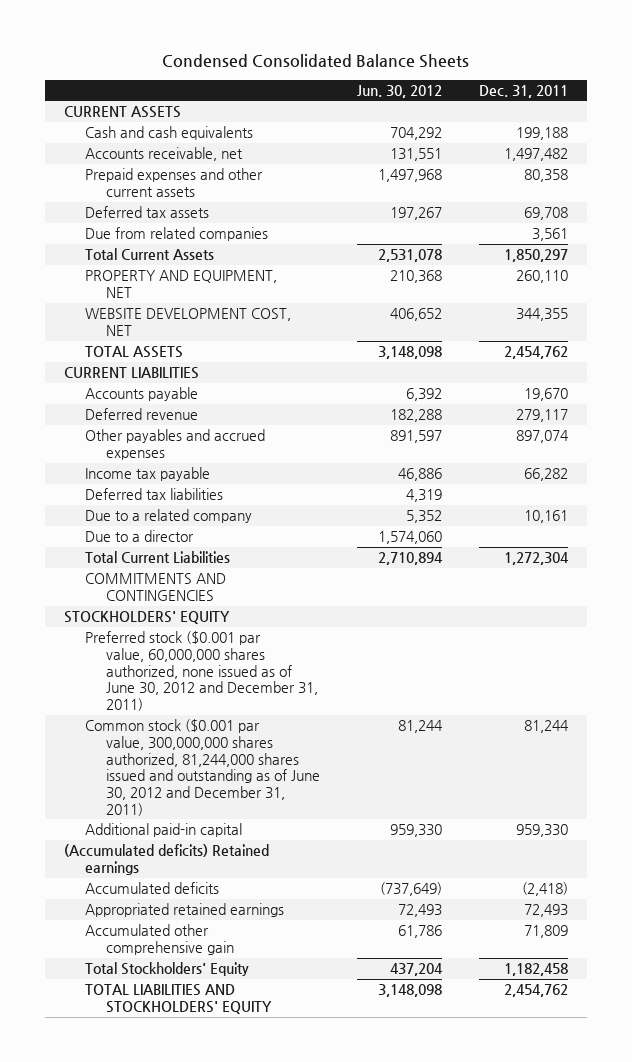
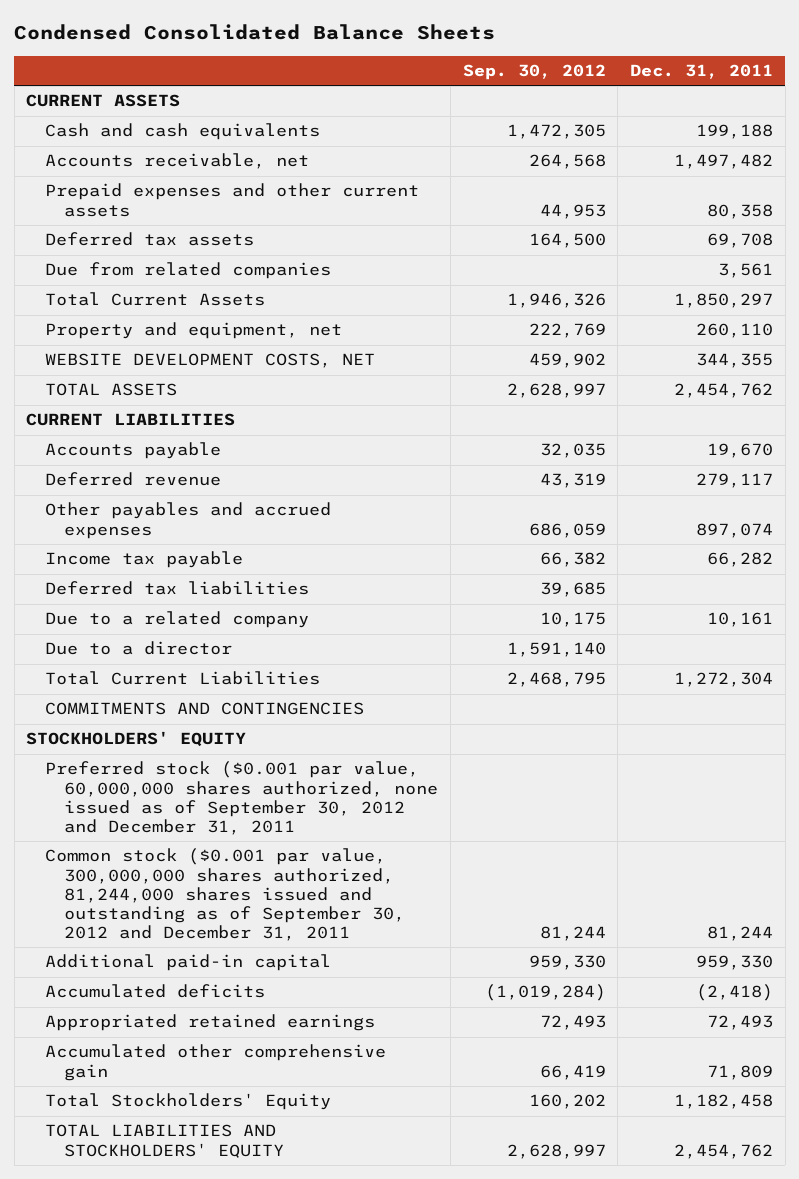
- | Jun. 30, 2012 | Dec. 31, 2011
+ | Sep. 30, 2012 | Dec. 31, 2011
- PROPERTY AND EQUIPMENT, NET | 210,368 | 260,110
- WEBSITE DEVELOPMENT COST, NET | 406,652 | 344,355
+ Property and equipment, net | 222,769 | 260,110
+ WEBSITE DEVELOPMENT COSTS, NET | 459,902 | 344,355
- Preferred stock ($0.001 par value, 60,000,000 shares authorized, none issued as of June 30, 2012 and December 31, 2011)
- Common stock ($0.001 par value, 300,000,000 shares authorized, 81,244,000 shares issued and outstanding as of June 30, 2012 and December 31, 2011) | 81,244 | 81,244
+ Preferred stock ($0.001 par value, 60,000,000 shares authorized, none issued as of September 30, 2012 and December 31, 2011
+ Common stock ($0.001 par value, 300,000,000 shares authorized, 81,244,000 shares issued and outstanding as of September 30, 2012 and December 31, 2011 | 81,244 | 81,244
- (Accumulated deficits) Retained earnings

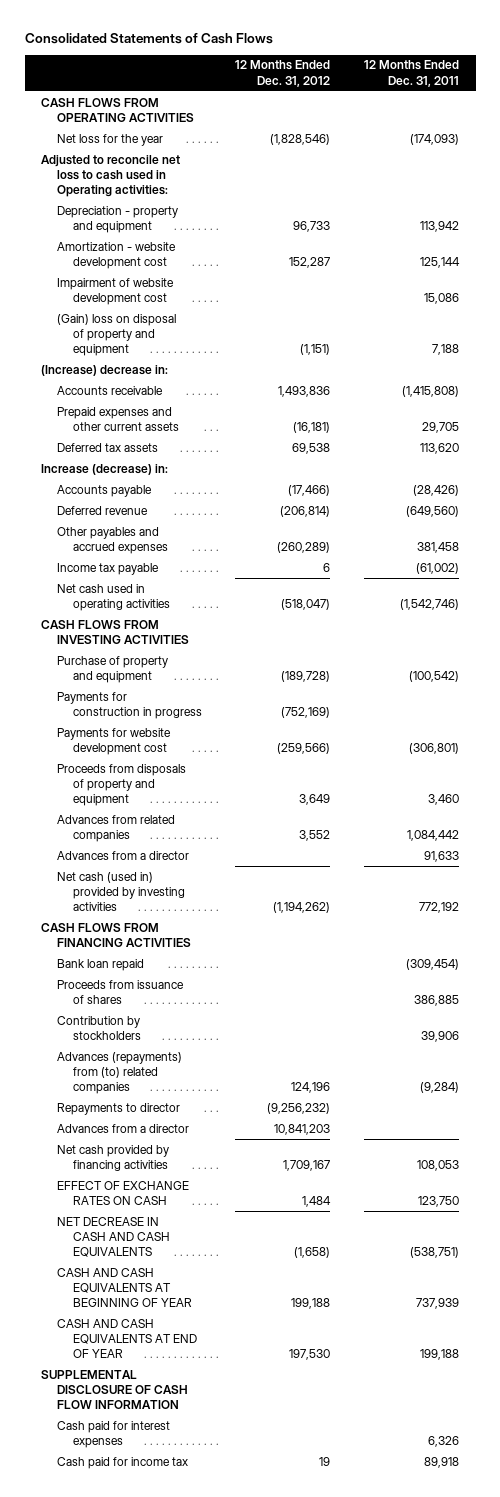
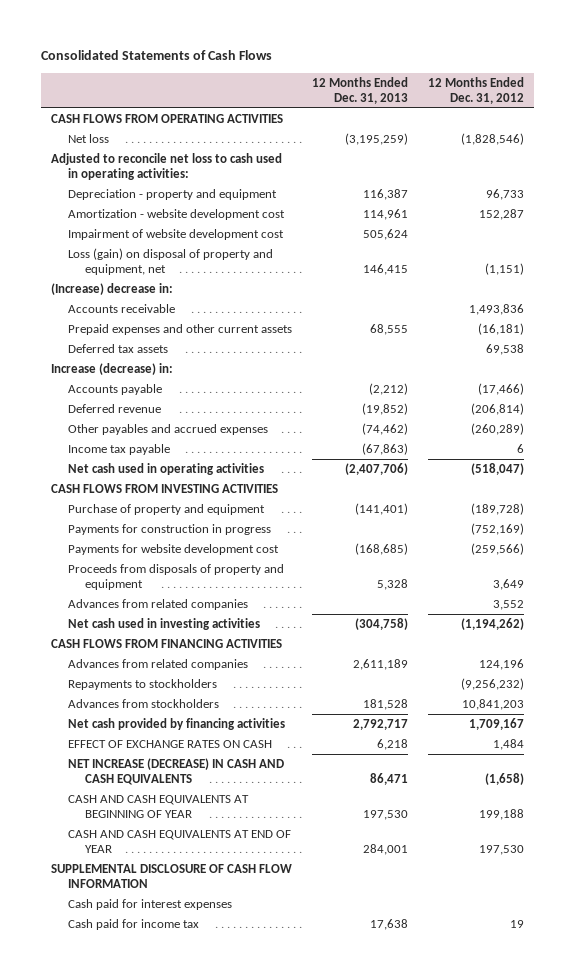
- | 12 Months Ended Dec. 31, 2012 | 12 Months Ended Dec. 31, 2011
+ | 12 Months Ended Dec. 31, 2013 | 12 Months Ended Dec. 31, 2012
- Net loss for the year | (1,828,546) | (174,093)
- Adjusted to reconcile net loss to cash used in Operating activities:
+ Net loss | (3,195,259) | (1,828,546)
+ Adjusted to reconcile net loss to cash used in operating activities:
- (Gain) loss on disposal of property and equipment | (1,151) | 7,188
+ Loss (gain) on disposal of property and equipment, net | 146,415 | (1,151)
- Advances from a director | | 91,633
- Net cash (used in) provided by investing activities | (1,194,262) | 772,192
+ Net cash used in investing activities | (304,758) | (1,194,262)
- Bank loan repaid | | (309,454)
- Proceeds from issuance of shares | | 386,885
- Contribution by stockholders | | 39,906
- Advances (repayments) from (to) related companies | 124,196 | (9,284)
- Repayments to director | (9,256,232) |
- Advances from a director | 10,841,203 |
+ Advances from related companies | 2,611,189 | 124,196
+ Repayments to stockholders | | (9,256,232)
+ Advances from stockholders | 181,528 | 10,841,203
- NET DECREASE IN CASH AND CASH EQUIVALENTS | (1,658) | (538,751)
+ NET INCREASE (DECREASE) IN CASH AND CASH EQUIVALENTS | 86,471 | (1,658)

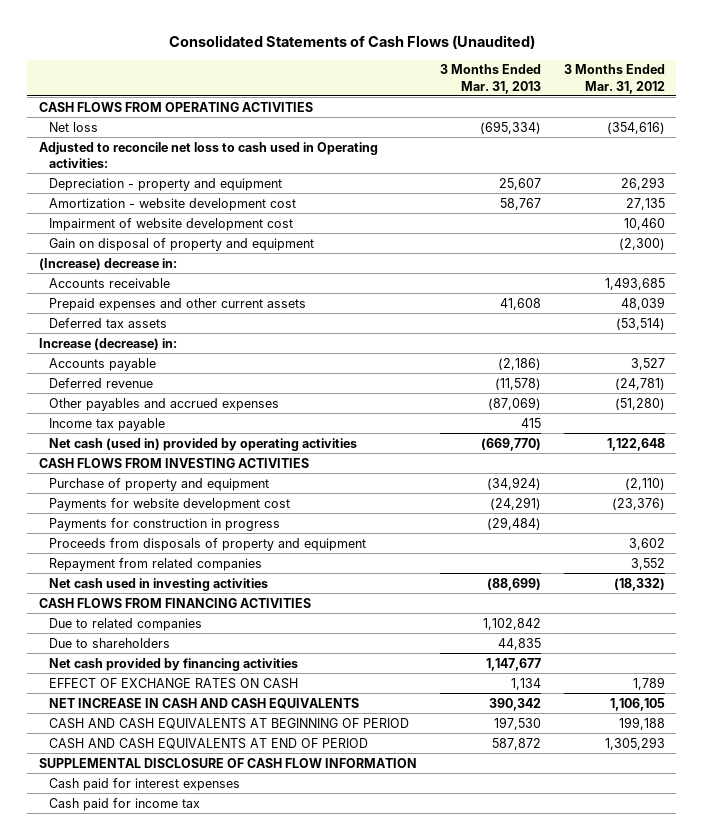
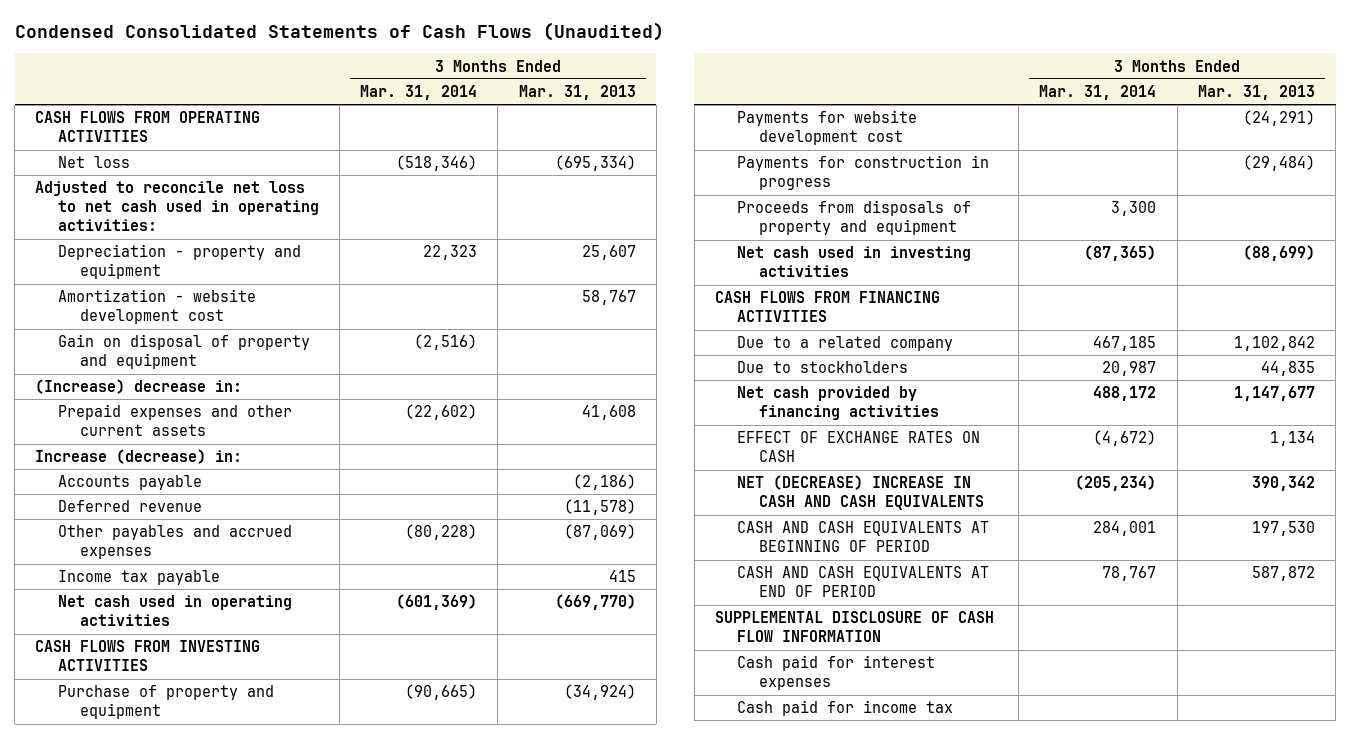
- Consolidated Statements of Cash Flows (Unaudited)
+ Condensed Consolidated Statements of Cash Flows (Unaudited)
- | 3 Months Ended Mar. 31, 2013 | 3 Months Ended Mar. 31, 2012
+ | 3 Months Ended Mar. 31, 2014 | 3 Months Ended Mar. 31, 2013
- Adjusted to reconcile net loss to cash used in Operating activities:
+ Adjusted to reconcile net loss to net cash used in operating activities:
- Impairment of website development cost | | 10,460
- Accounts receivable | | 1,493,685
- Deferred tax assets | | (53,514)
- Net cash (used in) provided by operating activities | (669,770) | 1,122,648
+ Net cash used in operating activities | (601,369) | (669,770)
- Repayment from related companies | | 3,552
- Due to related companies | 1,102,842 |
- Due to shareholders | 44,835 |
+ Due to a related company | 467,185 | 1,102,842
+ Due to stockholders | 20,987 | 44,835
- NET INCREASE IN CASH AND CASH EQUIVALENTS | 390,342 | 1,106,105
+ NET (DECREASE) INCREASE IN CASH AND CASH EQUIVALENTS | (205,234) | 390,342

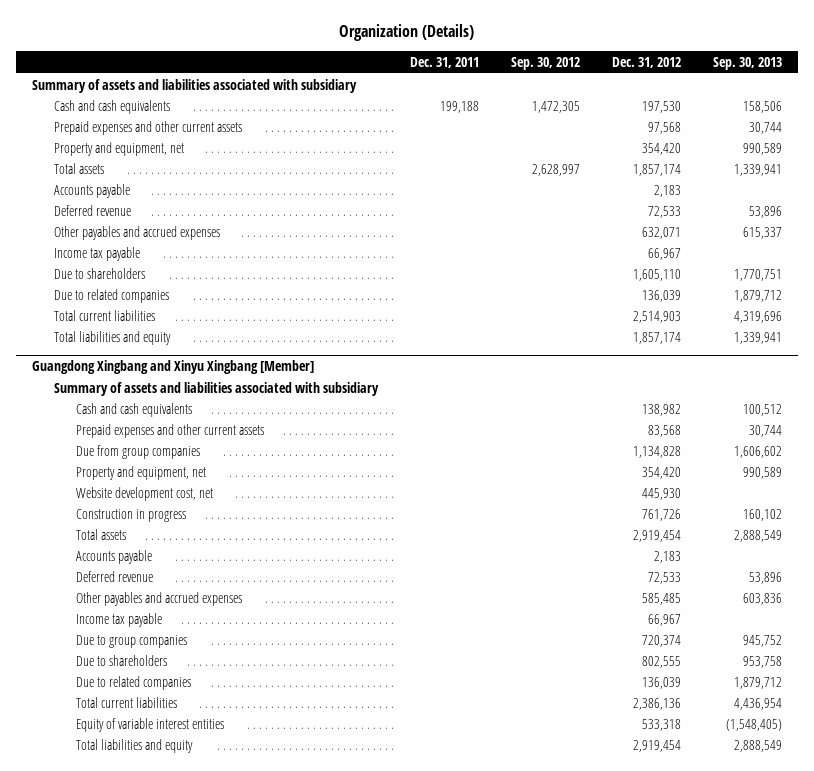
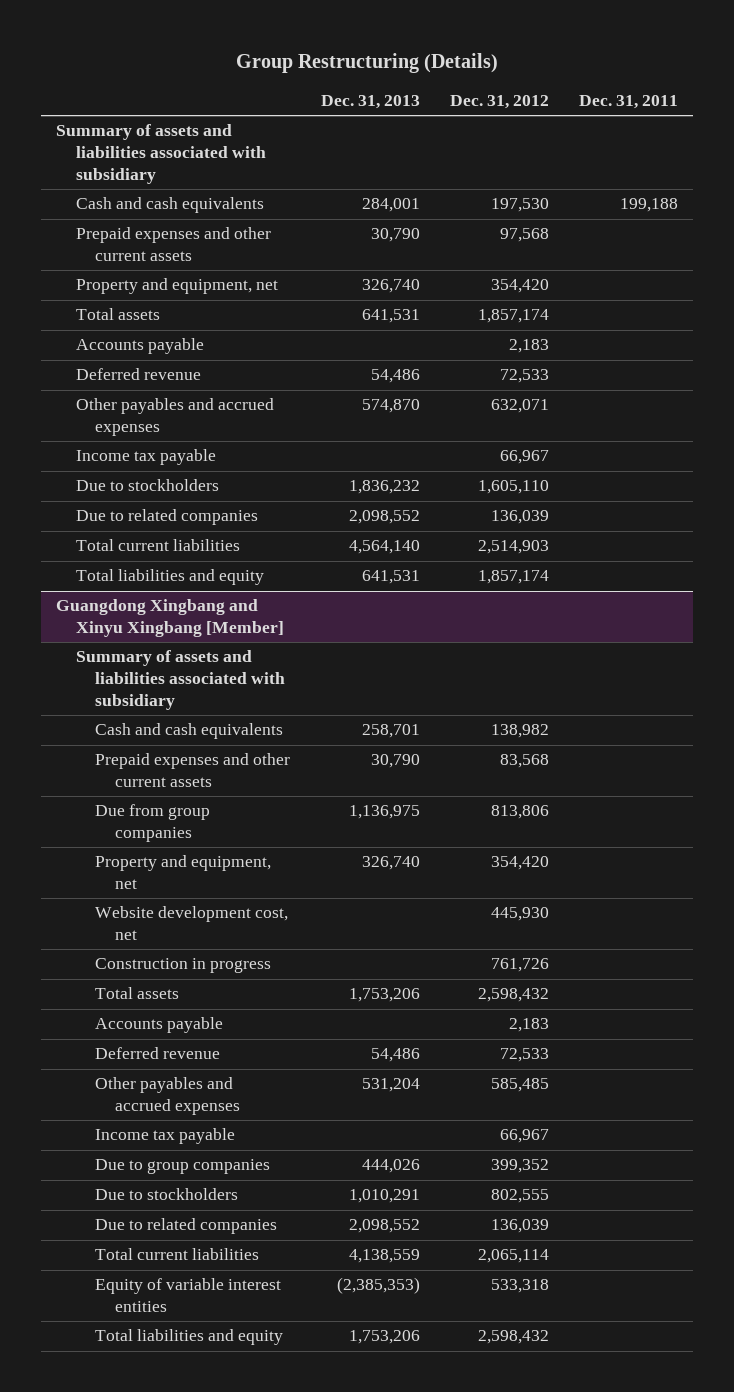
- Organization (Details)
+ Group Restructuring (Details)
- | Dec. 31, 2011 | Sep. 30, 2012 | Dec. 31, 2012 | Sep. 30, 2013
+ | Dec. 31, 2013 | Dec. 31, 2012 | Dec. 31, 2011
- Due to shareholders | | | 1,605,110 | 1,770,751
+ Due to stockholders | 1,836,232 | 1,605,110 |
@ Guangdong Xingbang and Xinyu Xingbang [Member]
- Due from group companies | | | 1,134,828 | 1,606,602
+ Due from group companies | 1,136,975 | 813,806 |
- Total assets | | | 2,919,454 | 2,888,549
+ Total assets | 1,753,206 | 2,598,432 |
- Due to group companies | | | 720,374 | 945,752
- Due to shareholders | | | 802,555 | 953,758
+ Due to group companies | 444,026 | 399,352 |
+ Due to stockholders | 1,010,291 | 802,555 |
- Total current liabilities | | | 2,386,136 | 4,436,954
+ Total current liabilities | 4,138,559 | 2,065,114 |
- Total liabilities and equity | | | 2,919,454 | 2,888,549
+ Total liabilities and equity | 1,753,206 | 2,598,432 |

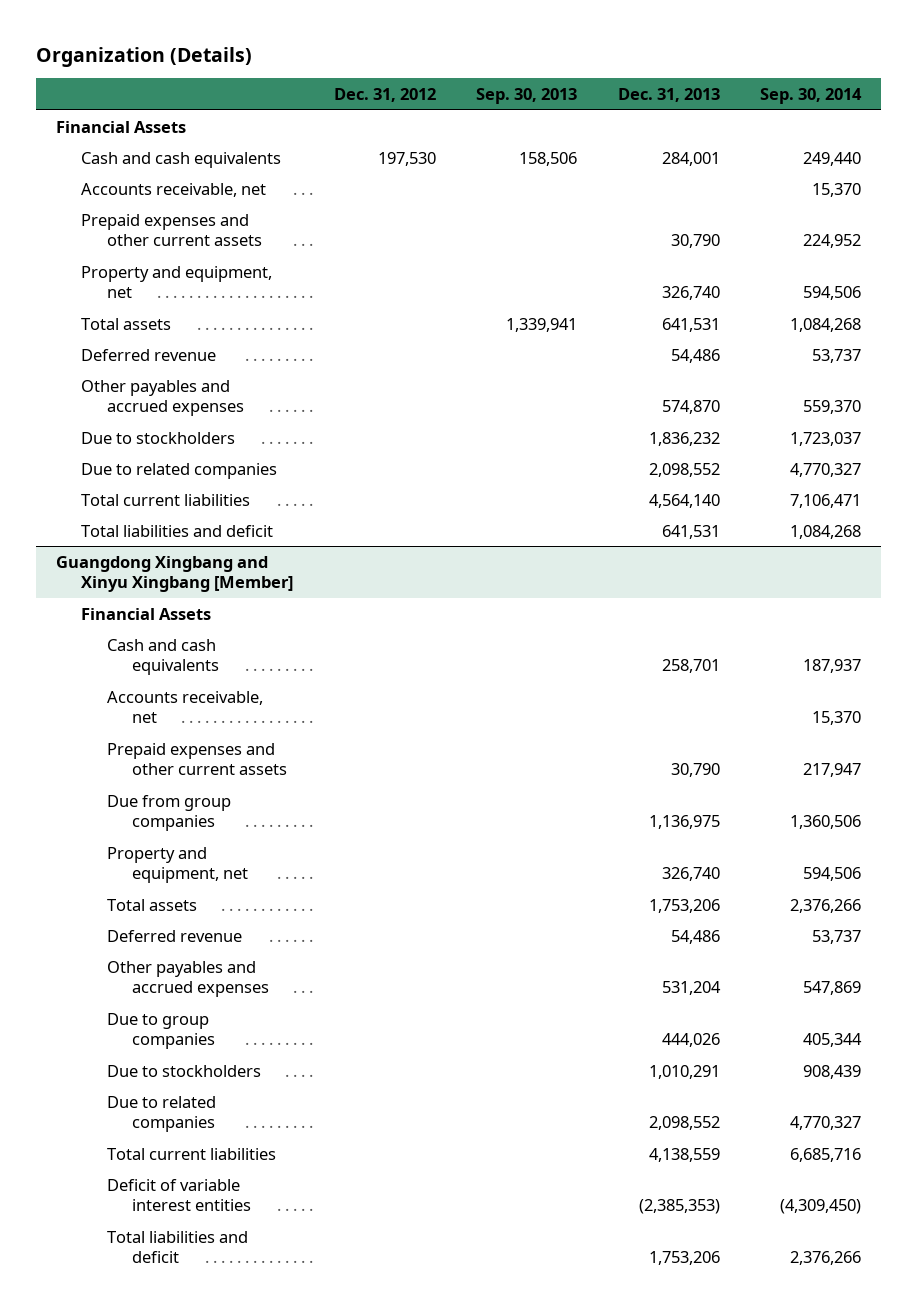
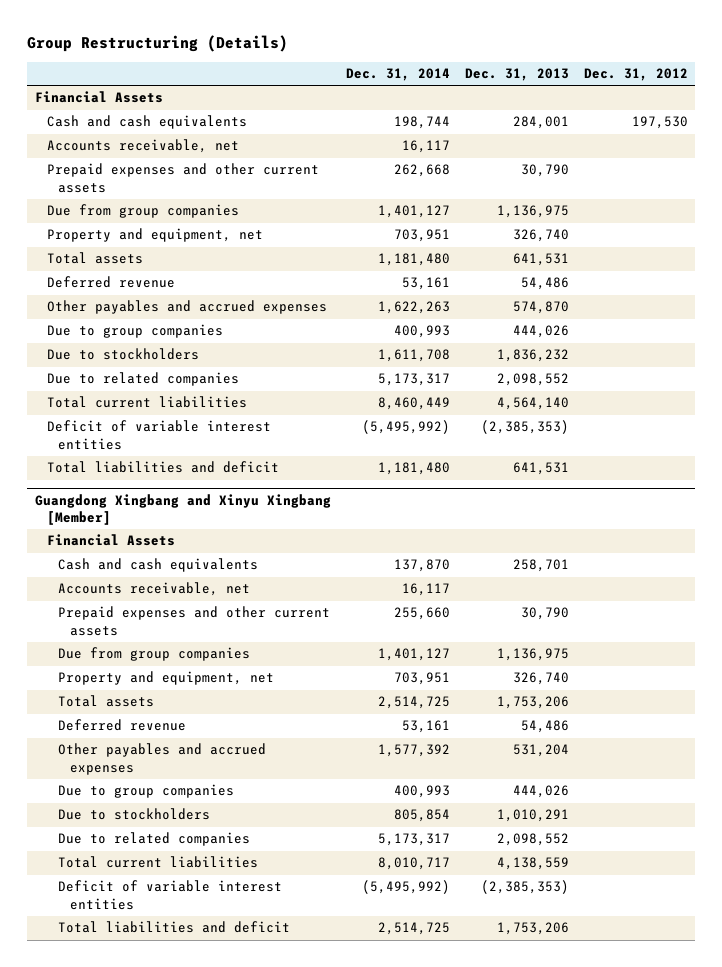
- Organization (Details)
+ Group Restructuring (Details)
- | Dec. 31, 2012 | Sep. 30, 2013 | Dec. 31, 2013 | Sep. 30, 2014
+ | Dec. 31, 2014 | Dec. 31, 2013 | Dec. 31, 2012
+ Due from group companies | 1,401,127 | 1,136,975 |
+ Due to group companies | 400,993 | 444,026 |
+ Deficit of variable interest entities | (5,495,992) | (2,385,353) |

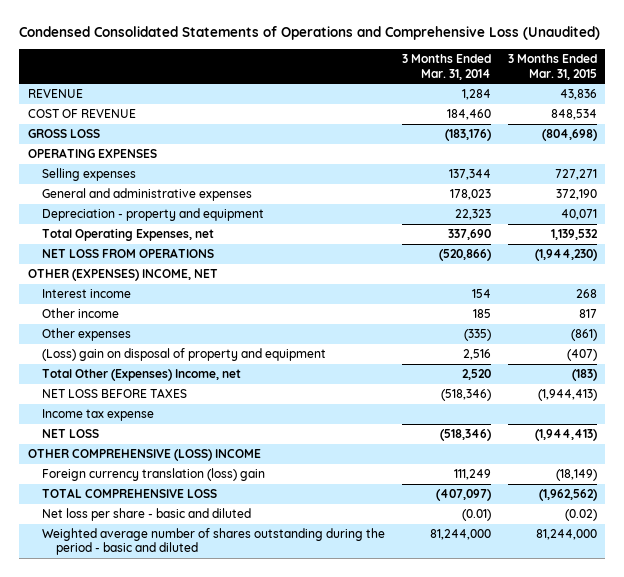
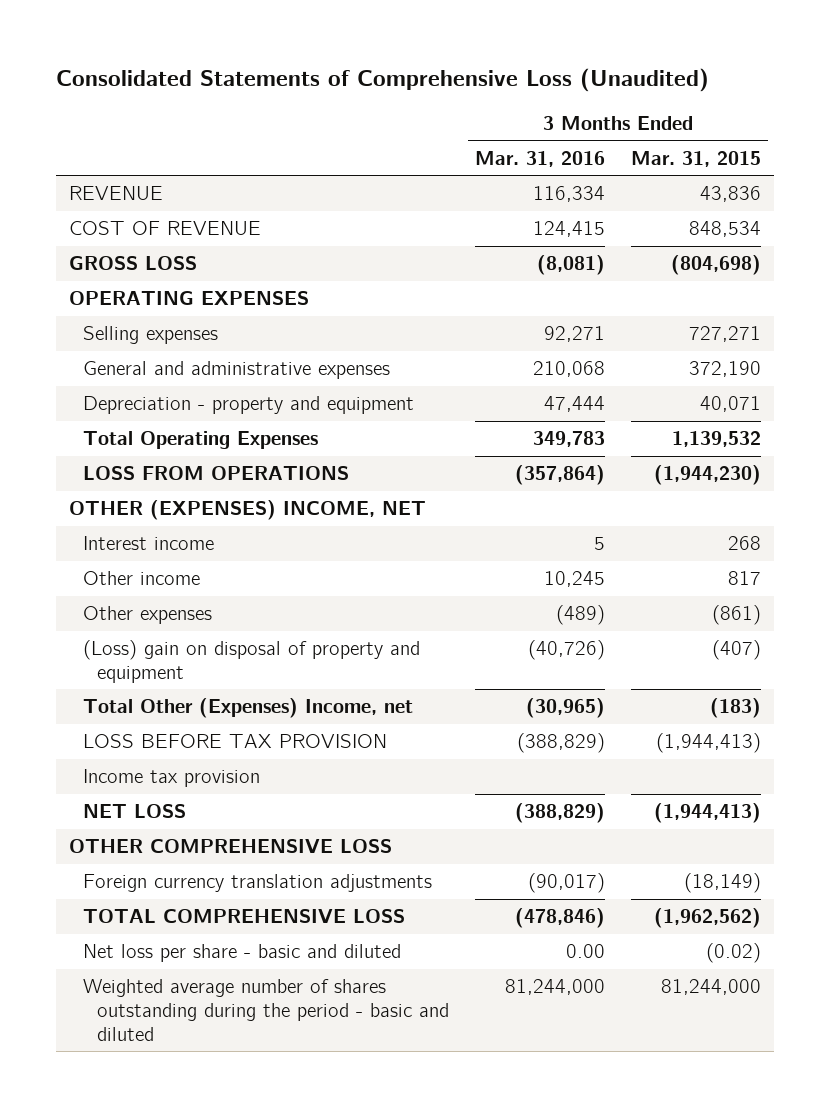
- Condensed Consolidated Statements of Operations and Comprehensive Loss (Unaudited)
+ Consolidated Statements of Comprehensive Loss (Unaudited)
- | 3 Months Ended Mar. 31, 2014 | 3 Months Ended Mar. 31, 2015
+ | 3 Months Ended Mar. 31, 2016 | 3 Months Ended Mar. 31, 2015
- Total Operating Expenses, net | 337,690 | 1,139,532
- NET LOSS FROM OPERATIONS | (520,866) | (1,944,230)
+ Total Operating Expenses | 349,783 | 1,139,532
+ LOSS FROM OPERATIONS | (357,864) | (1,944,230)
- NET LOSS BEFORE TAXES | (518,346) | (1,944,413)
- Income tax expense
+ LOSS BEFORE TAX PROVISION | (388,829) | (1,944,413)
+ Income tax provision
- OTHER COMPREHENSIVE (LOSS) INCOME
- Foreign currency translation (loss) gain | 111,249 | (18,149)
+ OTHER COMPREHENSIVE LOSS
+ Foreign currency translation adjustments | (90,017) | (18,149)

